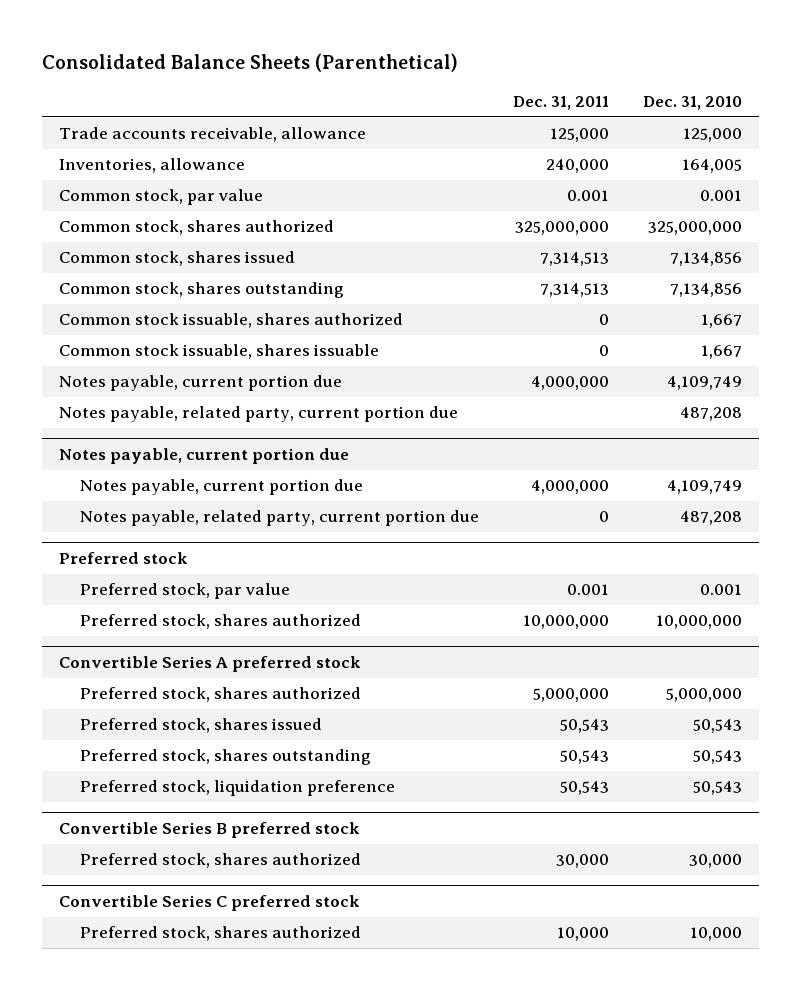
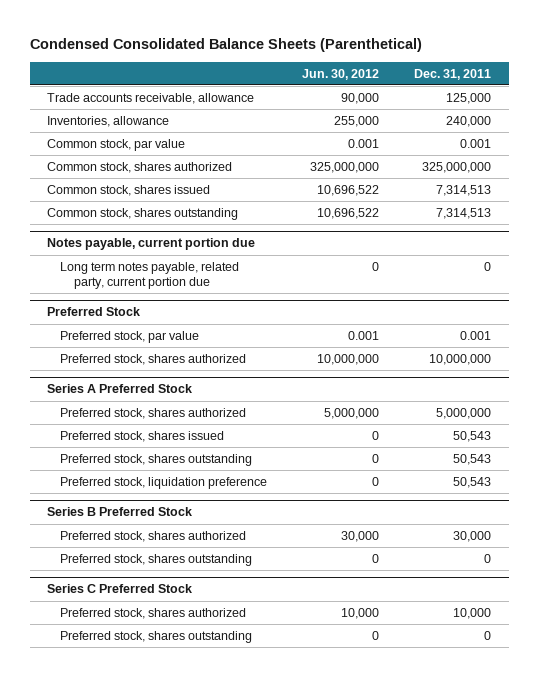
- Consolidated Balance Sheets (Parenthetical)
+ Condensed Consolidated Balance Sheets (Parenthetical)
- | Dec. 31, 2011 | Dec. 31, 2010
+ | Jun. 30, 2012 | Dec. 31, 2011
- Common stock issuable, shares authorized | 0 | 1,667
- Common stock issuable, shares issuable | 0 | 1,667
- Notes payable, current portion due | 4,000,000 | 4,109,749
- Notes payable, related party, current portion due | | 487,208
@ Notes payable, current portion due
- Notes payable, current portion due | 4,000,000 | 4,109,749
- Notes payable, related party, current portion due | 0 | 487,208
- Preferred stock
@ Notes payable, current portion due
+ Long term notes payable, related party, current portion due | 0 | 0
+ Preferred Stock
- Convertible Series A preferred stock
+ Series A Preferred Stock
- Convertible Series B preferred stock
+ Series B Preferred Stock
- Convertible Series C preferred stock
+ Preferred stock, shares outstanding | 0 | 0
+ Series C Preferred Stock
+ Preferred stock, shares outstanding | 0 | 0

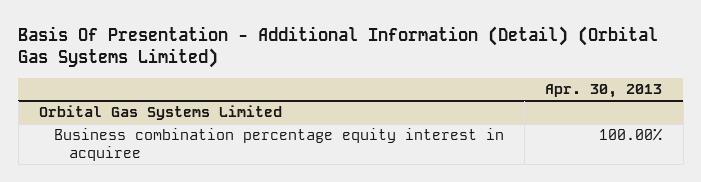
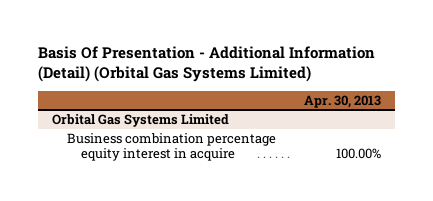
@ Orbital Gas Systems Limited
- Business combination percentage equity interest in acquiree | 100.00%
+ Business combination percentage equity interest in acquire | 100.00%

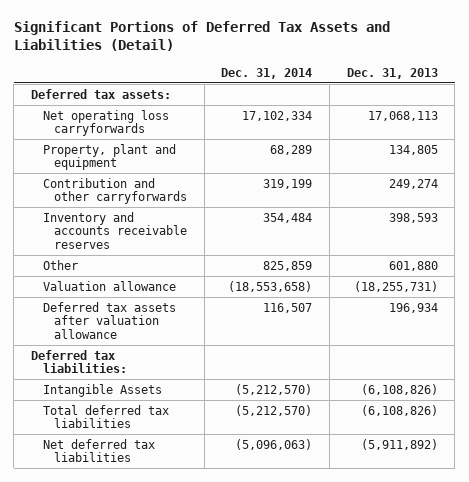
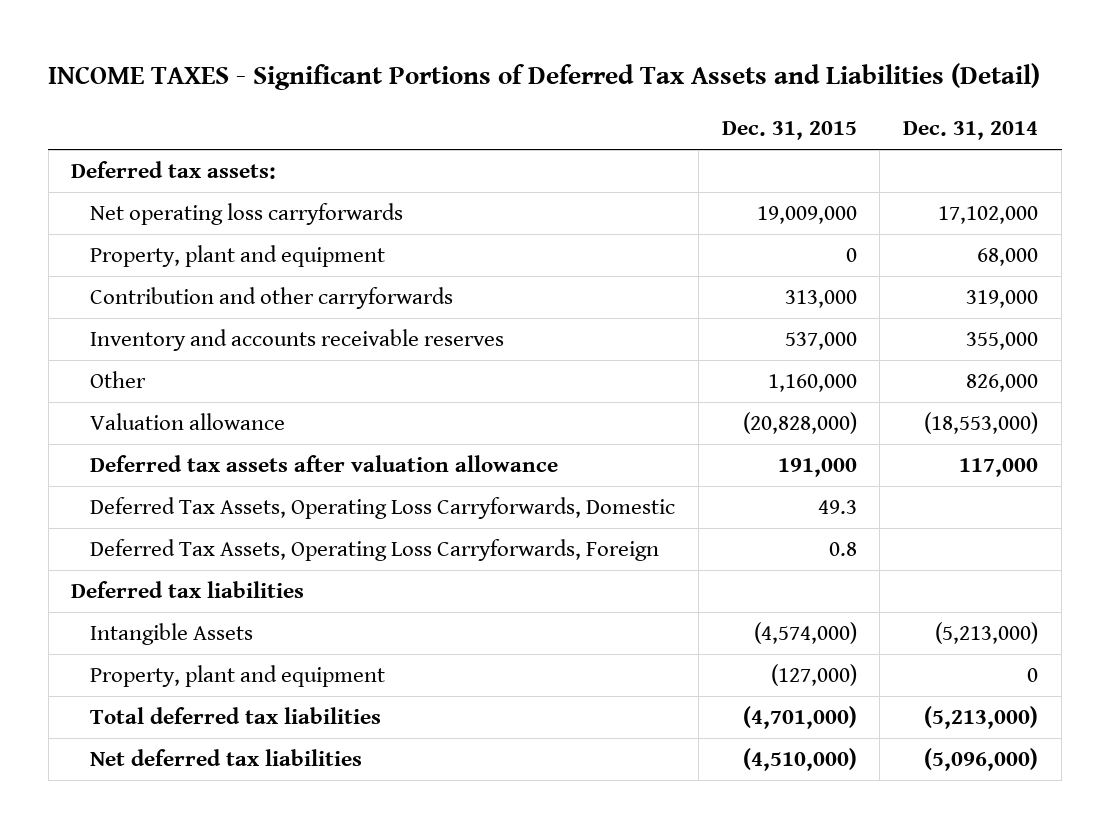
- Significant Portions of Deferred Tax Assets and Liabilities (Detail)
+ INCOME TAXES - Significant Portions of Deferred Tax Assets and Liabilities (Detail)
- | Dec. 31, 2014 | Dec. 31, 2013
+ | Dec. 31, 2015 | Dec. 31, 2014
- Net operating loss carryforwards | 17,102,334 | 17,068,113
- Property, plant and equipment | 68,289 | 134,805
- Contribution and other carryforwards | 319,199 | 249,274
- Inventory and accounts receivable reserves | 354,484 | 398,593
- Other | 825,859 | 601,880
- Valuation allowance | (18,553,658) | (18,255,731)
- Deferred tax assets after valuation allowance | 116,507 | 196,934
- Deferred tax liabilities:
- Intangible Assets | (5,212,570) | (6,108,826)
- Total deferred tax liabilities | (5,212,570) | (6,108,826)
- Net deferred tax liabilities | (5,096,063) | (5,911,892)
+ Net operating loss carryforwards | 19,009,000 | 17,102,000
+ Property, plant and equipment | 0 | 68,000
+ Contribution and other carryforwards | 313,000 | 319,000
+ Inventory and accounts receivable reserves | 537,000 | 355,000
+ Other | 1,160,000 | 826,000
+ Valuation allowance | (20,828,000) | (18,553,000)
+ Deferred tax assets after valuation allowance | 191,000 | 117,000
+ Deferred Tax Assets, Operating Loss Carryforwards, Domestic | 49.3 |
+ Deferred Tax Assets, Operating Loss Carryforwards, Foreign | 0.8 |
+ Deferred tax liabilities
+ Intangible Assets | (4,574,000) | (5,213,000)
+ Property, plant and equipment | (127,000) | 0
+ Total deferred tax liabilities | (4,701,000) | (5,213,000)
+ Net deferred tax liabilities | (4,510,000) | (5,096,000)

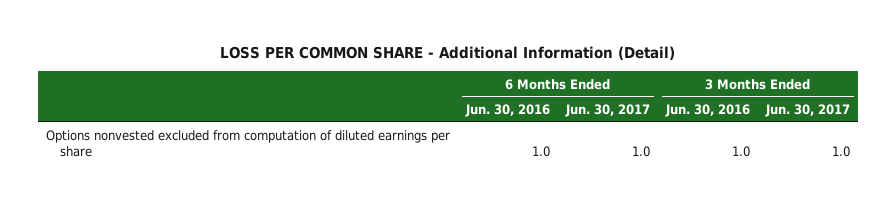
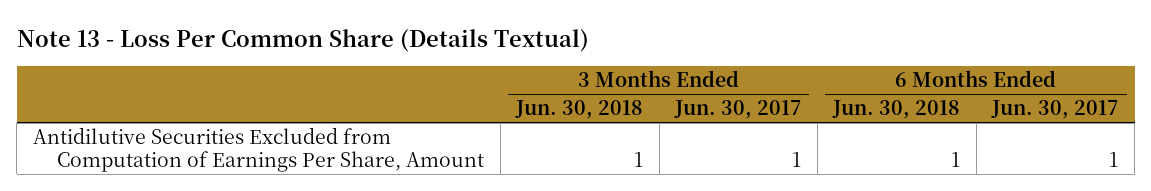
- LOSS PER COMMON SHARE - Additional Information (Detail)
+ Note 13 - Loss Per Common Share (Details Textual)
- | 6 Months Ended Jun. 30, 2016 | 6 Months Ended Jun. 30, 2017 | 3 Months Ended Jun. 30, 2016 | 3 Months Ended Jun. 30, 2017
+ | 3 Months Ended Jun. 30, 2018 | 3 Months Ended Jun. 30, 2017 | 6 Months Ended Jun. 30, 2018 | 6 Months Ended Jun. 30, 2017
- Options nonvested excluded from computation of diluted earnings per share | 1.0 | 1.0 | 1.0 | 1.0
+ Antidilutive Securities Excluded from Computation of Earnings Per Share, Amount | 1 | 1 | 1 | 1

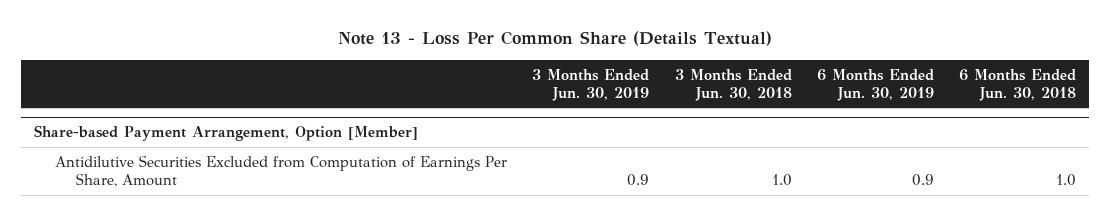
- | 3 Months Ended Jun. 30, 2018 | 3 Months Ended Jun. 30, 2017 | 6 Months Ended Jun. 30, 2018 | 6 Months Ended Jun. 30, 2017
+ | 3 Months Ended Jun. 30, 2019 | 3 Months Ended Jun. 30, 2018 | 6 Months Ended Jun. 30, 2019 | 6 Months Ended Jun. 30, 2018
- Antidilutive Securities Excluded from Computation of Earnings Per Share, Amount | 1 | 1 | 1 | 1
+ Share-based Payment Arrangement, Option [Member]
+ Antidilutive Securities Excluded from Computation of Earnings Per Share, Amount | 0.9 | 1.0 | 0.9 | 1.0

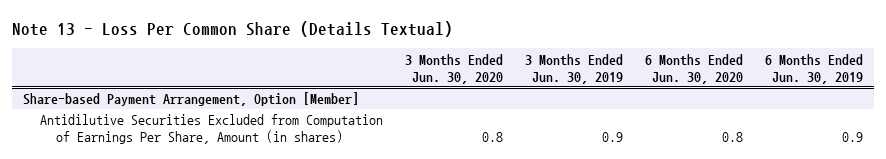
- | 3 Months Ended Jun. 30, 2019 | 3 Months Ended Jun. 30, 2018 | 6 Months Ended Jun. 30, 2019 | 6 Months Ended Jun. 30, 2018
+ | 3 Months Ended Jun. 30, 2020 | 3 Months Ended Jun. 30, 2019 | 6 Months Ended Jun. 30, 2020 | 6 Months Ended Jun. 30, 2019
@ Share-based Payment Arrangement, Option [Member]
- Antidilutive Securities Excluded from Computation of Earnings Per Share, Amount | 0.9 | 1.0 | 0.9 | 1.0
+ Antidilutive Securities Excluded from Computation of Earnings Per Share, Amount (in shares) | 0.8 | 0.9 | 0.8 | 0.9

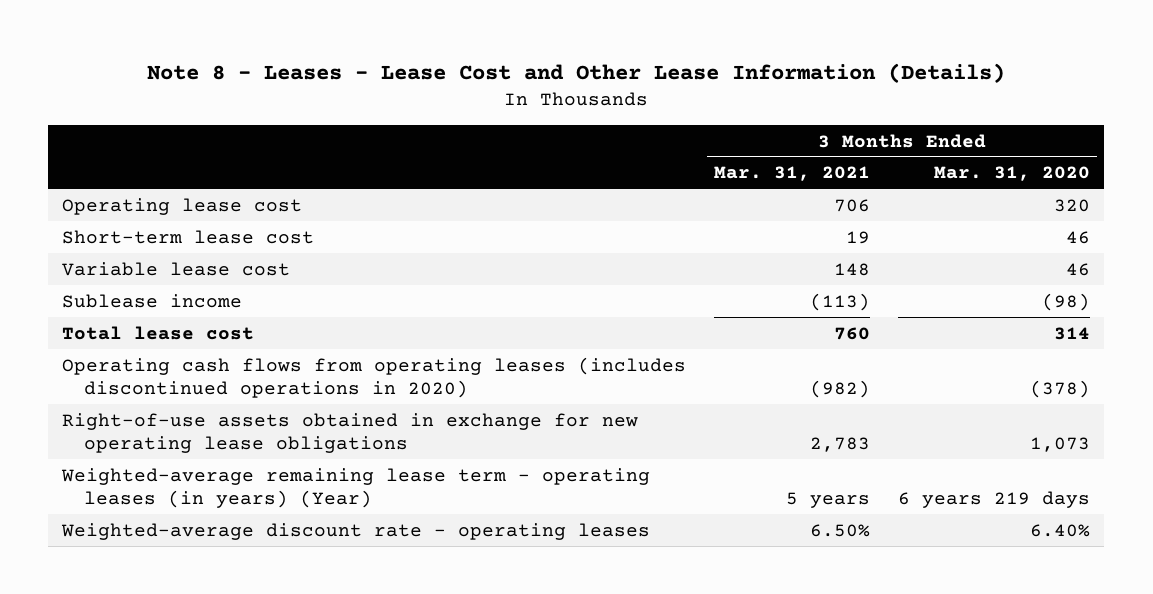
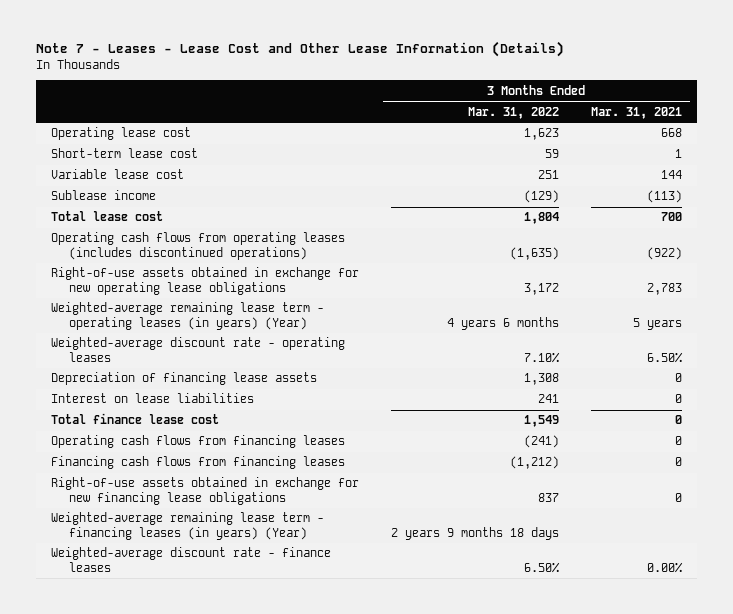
- Note 8 - Leases - Lease Cost and Other Lease Information (Details)
+ Note 7 - Leases - Lease Cost and Other Lease Information (Details)
- | 3 Months Ended Mar. 31, 2021 | 3 Months Ended Mar. 31, 2020
+ | 3 Months Ended Mar. 31, 2022 | 3 Months Ended Mar. 31, 2021
- Operating lease cost | 706 | 320
- Short-term lease cost | 19 | 46
- Variable lease cost | 148 | 46
+ Operating lease cost | 1,623 | 668
+ Short-term lease cost | 59 | 1
+ Variable lease cost | 251 | 144
- Total lease cost | 760 | 314
- Operating cash flows from operating leases (includes discontinued operations in 2020) | (982) | (378)
+ Total lease cost | 1,804 | 700
+ Operating cash flows from operating leases (includes discontinued operations) | (1,635) | (922)
+ Depreciation of financing lease assets | 1,308 | 0
+ Interest on lease liabilities | 241 | 0
+ Total finance lease cost | 1,549 | 0
+ Operating cash flows from financing leases | (241) | 0
+ Financing cash flows from financing leases | (1,212) | 0
+ Right-of-use assets obtained in exchange for new financing lease obligations | 837 | 0
+ Weighted-average remaining lease term - financing leases (in years) (Year) | 2 years 9 months 18 days |
+ Weighted-average discount rate - finance leases | 6.50% | 0.00%

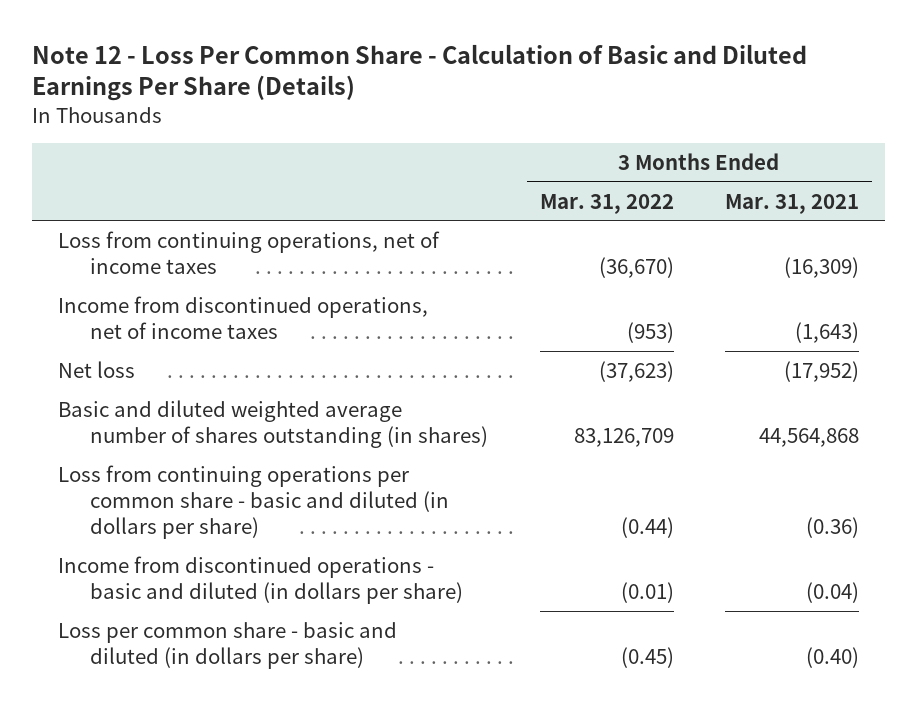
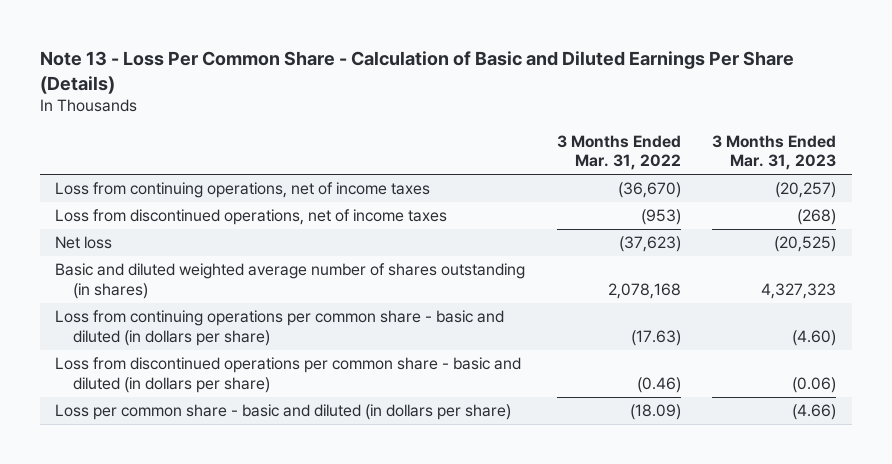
- Note 12 - Loss Per Common Share - Calculation of Basic and Diluted Earnings Per Share (Details)
+ Note 13 - Loss Per Common Share - Calculation of Basic and Diluted Earnings Per Share (Details)
- | 3 Months Ended Mar. 31, 2022 | 3 Months Ended Mar. 31, 2021
+ | 3 Months Ended Mar. 31, 2022 | 3 Months Ended Mar. 31, 2023
- Income from discontinued operations, net of income taxes | (953) | (1,643)
+ Loss from discontinued operations, net of income taxes | (953) | (268)
- Basic and diluted weighted average number of shares outstanding (in shares) | 83,126,709 | 44,564,868
- Loss from continuing operations per common share - basic and diluted (in dollars per share) | (0.44) | (0.36)
- Income from discontinued operations - basic and diluted (in dollars per share) | (0.01) | (0.04)
- Loss per common share - basic and diluted (in dollars per share) | (0.45) | (0.40)
+ Basic and diluted weighted average number of shares outstanding (in shares) | 2,078,168 | 4,327,323
+ Loss from continuing operations per common share - basic and diluted (in dollars per share) | (17.63) | (4.60)
+ Loss from discontinued operations per common share - basic and diluted (in dollars per share) | (0.46) | (0.06)
+ Loss per common share - basic and diluted (in dollars per share) | (18.09) | (4.66)

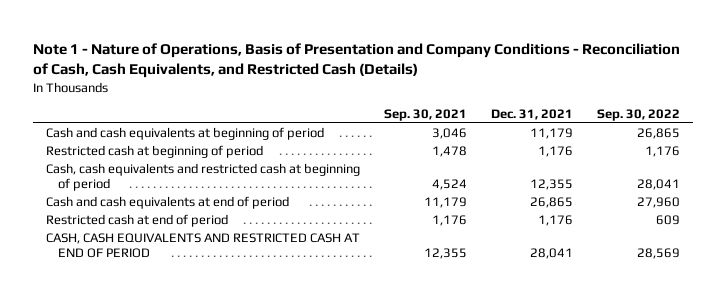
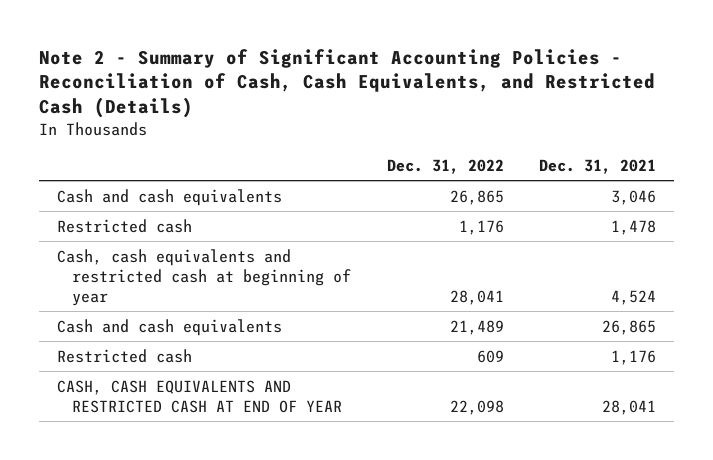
- Note 1 - Nature of Operations, Basis of Presentation and Company Conditions - Reconciliation of Cash, Cash Equivalents, and Restricted Cash (Details)
+ Note 2 - Summary of Significant Accounting Policies - Reconciliation of Cash, Cash Equivalents, and Restricted Cash (Details)
- | Sep. 30, 2021 | Dec. 31, 2021 | Sep. 30, 2022
+ | Dec. 31, 2022 | Dec. 31, 2021
- Cash and cash equivalents at beginning of period | 3,046 | 11,179 | 26,865
- Restricted cash at beginning of period | 1,478 | 1,176 | 1,176
- Cash, cash equivalents and restricted cash at beginning of period | 4,524 | 12,355 | 28,041
- Cash and cash equivalents at end of period | 11,179 | 26,865 | 27,960
- Restricted cash at end of period | 1,176 | 1,176 | 609
- CASH, CASH EQUIVALENTS AND RESTRICTED CASH AT END OF PERIOD | 12,355 | 28,041 | 28,569
+ Cash and cash equivalents | 26,865 | 3,046
+ Restricted cash | 1,176 | 1,478
+ Cash, cash equivalents and restricted cash at beginning of year | 28,041 | 4,524
+ Cash and cash equivalents | 21,489 | 26,865
+ Restricted cash | 609 | 1,176
+ CASH, CASH EQUIVALENTS AND RESTRICTED CASH AT END OF YEAR | 22,098 | 28,041

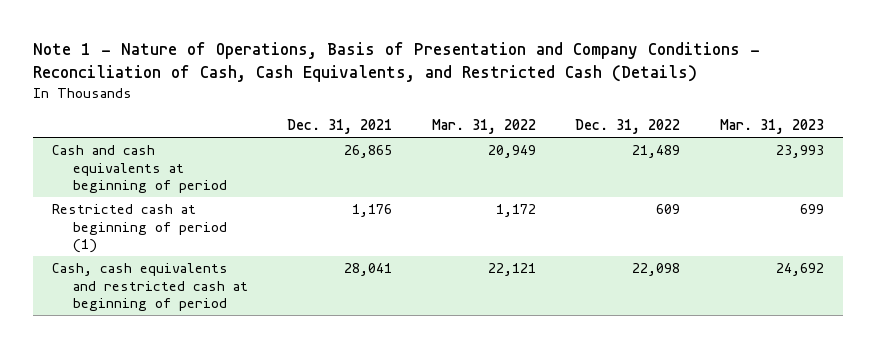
- Note 2 - Summary of Significant Accounting Policies - Reconciliation of Cash, Cash Equivalents, and Restricted Cash (Details)
+ Note 1 - Nature of Operations, Basis of Presentation and Company Conditions - Reconciliation of Cash, Cash Equivalents, and Restricted Cash (Details)
- | Dec. 31, 2022 | Dec. 31, 2021
+ | Dec. 31, 2021 | Mar. 31, 2022 | Dec. 31, 2022 | Mar. 31, 2023
- Cash and cash equivalents | 26,865 | 3,046
- Restricted cash | 1,176 | 1,478
- Cash, cash equivalents and restricted cash at beginning of year | 28,041 | 4,524
- Cash and cash equivalents | 21,489 | 26,865
- Restricted cash | 609 | 1,176
- CASH, CASH EQUIVALENTS AND RESTRICTED CASH AT END OF YEAR | 22,098 | 28,041
+ Cash and cash equivalents at beginning of period | 26,865 | 20,949 | 21,489 | 23,993
+ Restricted cash at beginning of period (1) | 1,176 | 1,172 | 609 | 699
+ Cash, cash equivalents and restricted cash at beginning of period | 28,041 | 22,121 | 22,098 | 24,692

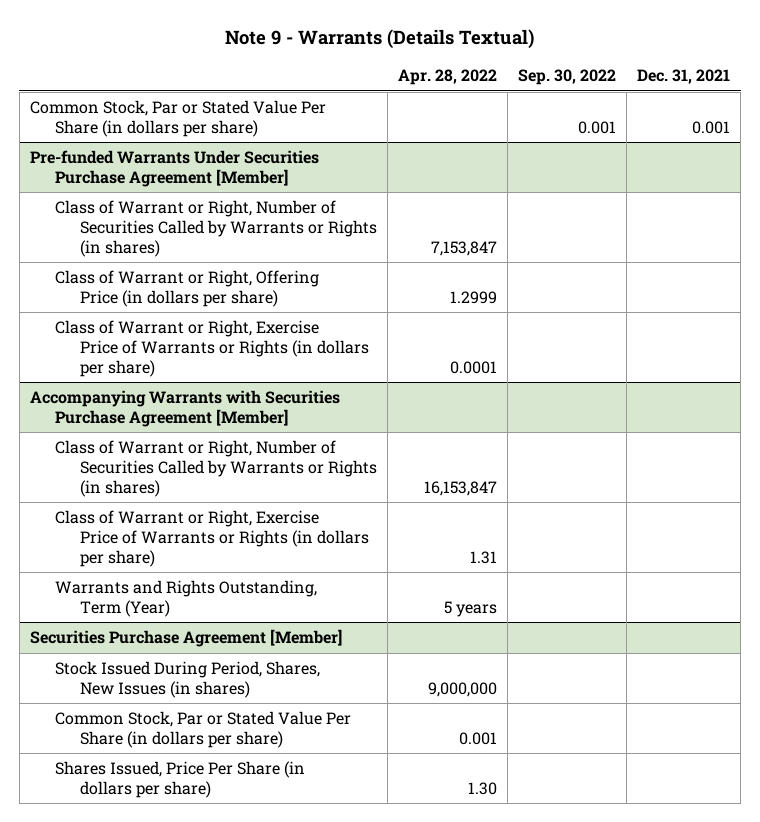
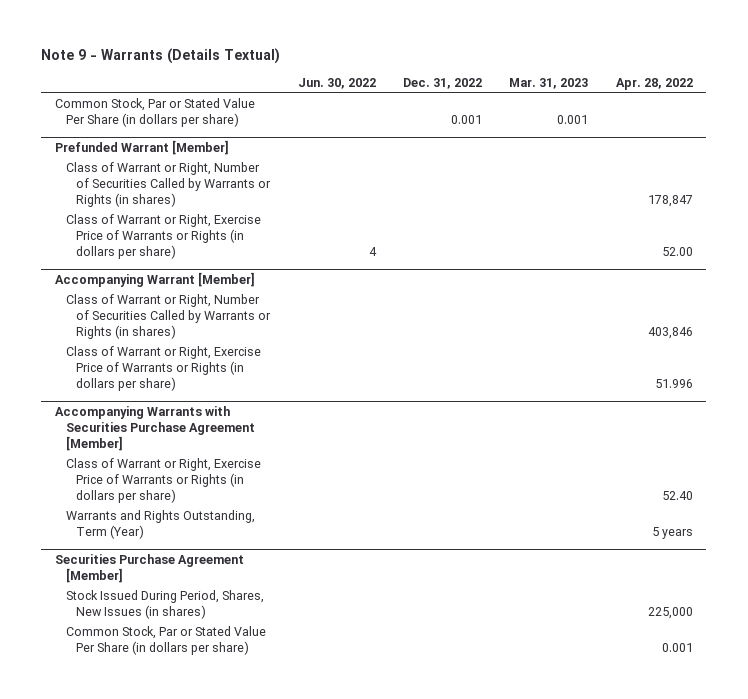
- | Apr. 28, 2022 | Sep. 30, 2022 | Dec. 31, 2021
+ | Jun. 30, 2022 | Dec. 31, 2022 | Mar. 31, 2023 | Apr. 28, 2022
- Pre-funded Warrants Under Securities Purchase Agreement [Member]
- Class of Warrant or Right, Number of Securities Called by Warrants or Rights (in shares) | 7,153,847 | |
- Class of Warrant or Right, Offering Price (in dollars per share) | 1.2999 | |
- Class of Warrant or Right, Exercise Price of Warrants or Rights (in dollars per share) | 0.0001 | |
+ Prefunded Warrant [Member]
+ Class of Warrant or Right, Number of Securities Called by Warrants or Rights (in shares) | | | | 178,847
+ Class of Warrant or Right, Exercise Price of Warrants or Rights (in dollars per share) | 4 | | | 52.00
+ Accompanying Warrant [Member]
+ Class of Warrant or Right, Number of Securities Called by Warrants or Rights (in shares) | | | | 403,846
+ Class of Warrant or Right, Exercise Price of Warrants or Rights (in dollars per share) | | | | 51.996
@ Accompanying Warrants with Securities Purchase Agreement [Member]
- Class of Warrant or Right, Number of Securities Called by Warrants or Rights (in shares) | 16,153,847 | |
- Class of Warrant or Right, Exercise Price of Warrants or Rights (in dollars per share) | 1.31 | |
+ Class of Warrant or Right, Exercise Price of Warrants or Rights (in dollars per share) | | | | 52.40
@ Securities Purchase Agreement [Member]
- Stock Issued During Period, Shares, New Issues (in shares) | 9,000,000 | |
+ Stock Issued During Period, Shares, New Issues (in shares) | | | | 225,000
- Shares Issued, Price Per Share (in dollars per share) | 1.30 | |

